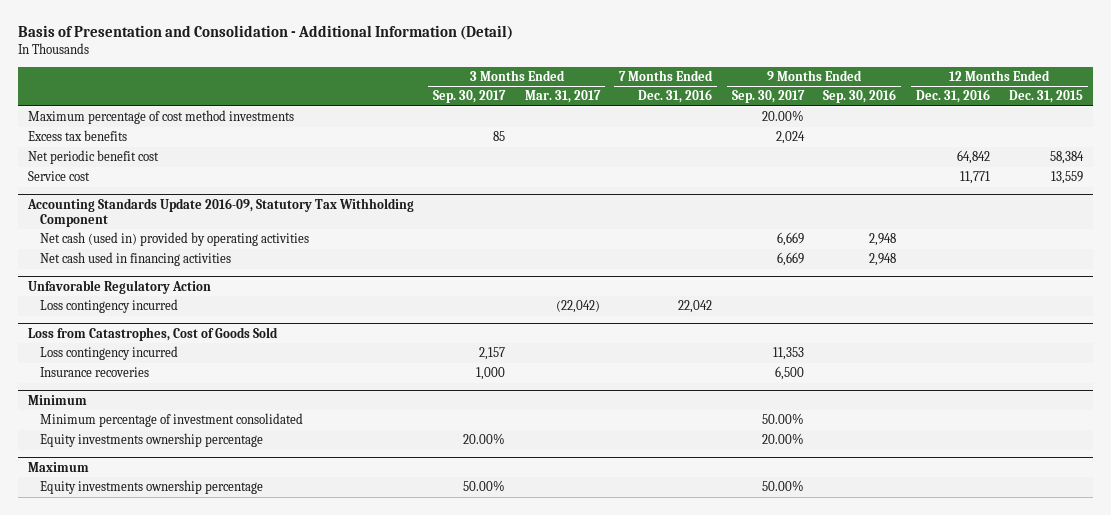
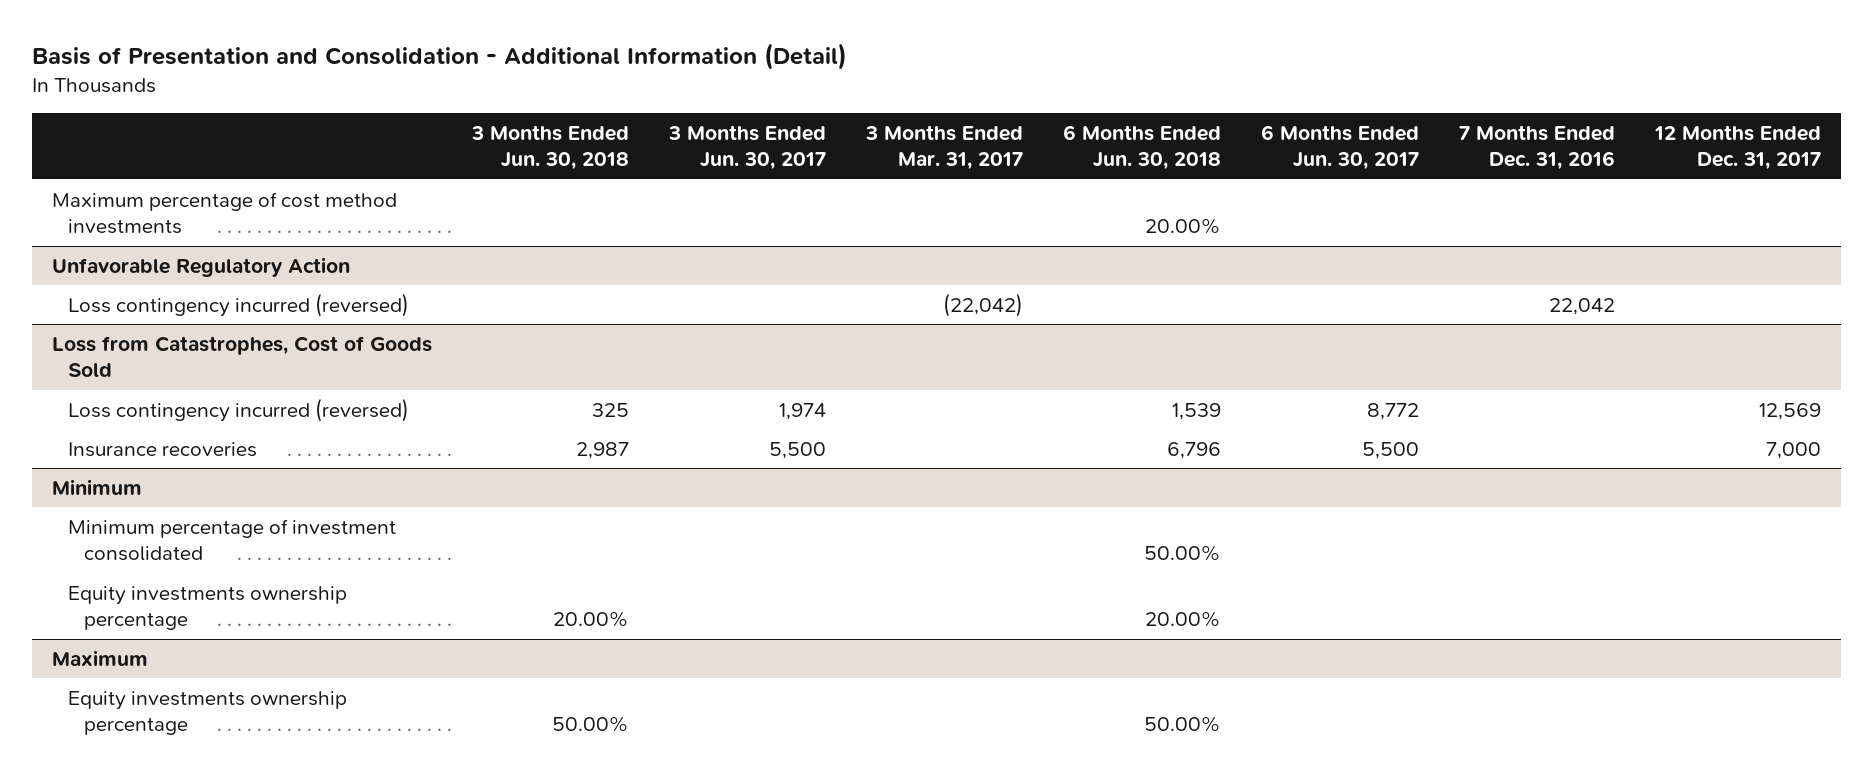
- | 3 Months Ended Sep. 30, 2017 | 3 Months Ended Mar. 31, 2017 | 7 Months Ended Dec. 31, 2016 | 9 Months Ended Sep. 30, 2017 | 9 Months Ended Sep. 30, 2016 | 12 Months Ended Dec. 31, 2016 | 12 Months Ended Dec. 31, 2015
+ | 3 Months Ended Jun. 30, 2018 | 3 Months Ended Jun. 30, 2017 | 3 Months Ended Mar. 31, 2017 | 6 Months Ended Jun. 30, 2018 | 6 Months Ended Jun. 30, 2017 | 7 Months Ended Dec. 31, 2016 | 12 Months Ended Dec. 31, 2017
- Excess tax benefits | 85 | | | 2,024 | | |
- Net periodic benefit cost | | | | | | 64,842 | 58,384
- Service cost | | | | | | 11,771 | 13,559
- Accounting Standards Update 2016-09, Statutory Tax Withholding Component
- Net cash (used in) provided by operating activities | | | | 6,669 | 2,948 | |
- Net cash used in financing activities | | | | 6,669 | 2,948 | |
@ Unfavorable Regulatory Action
- Loss contingency incurred | | (22,042) | 22,042 | | | |
+ Loss contingency incurred (reversed) | | | (22,042) | | | 22,042 |
@ Loss from Catastrophes, Cost of Goods Sold
- Loss contingency incurred | 2,157 | | | 11,353 | | |
+ Loss contingency incurred (reversed) | 325 | 1,974 | | 1,539 | 8,772 | | 12,569

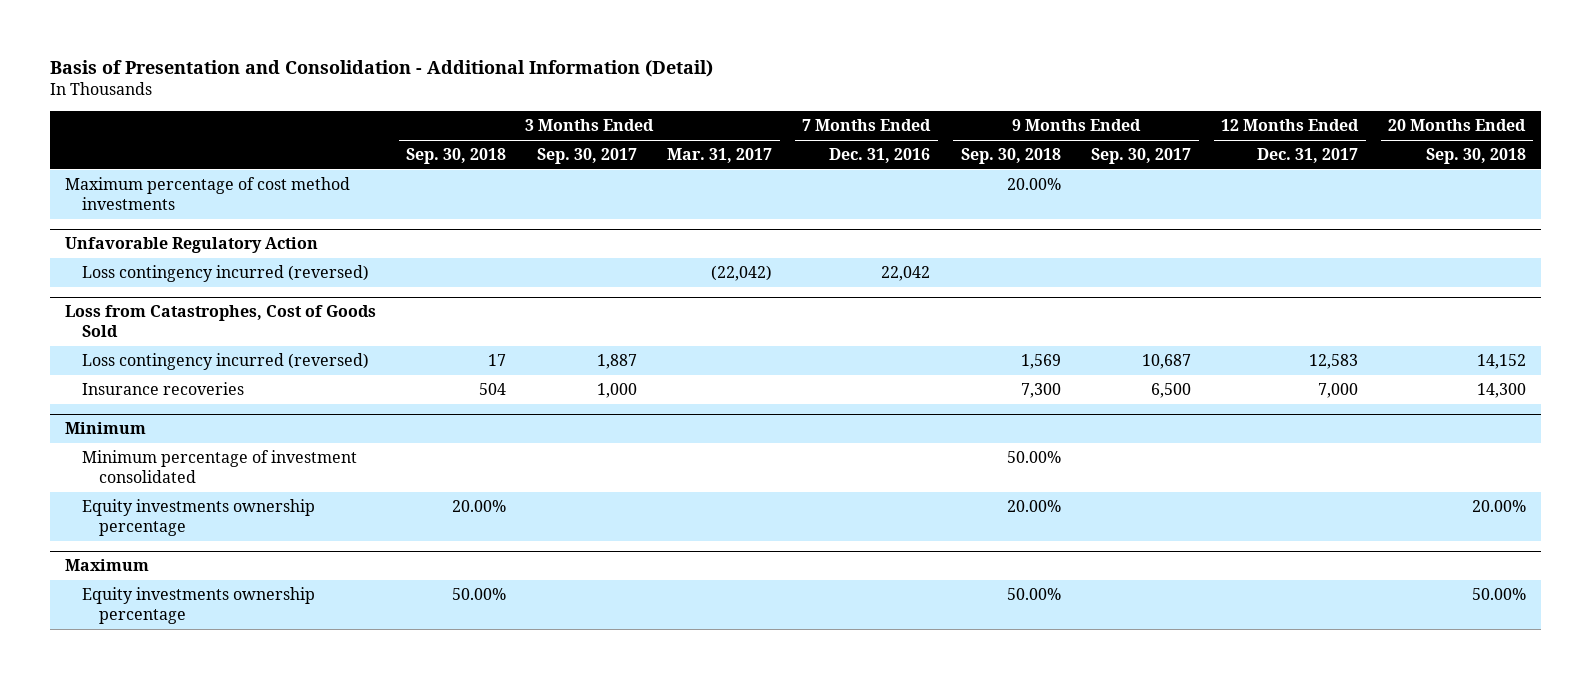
- | 3 Months Ended Jun. 30, 2018 | 3 Months Ended Jun. 30, 2017 | 3 Months Ended Mar. 31, 2017 | 6 Months Ended Jun. 30, 2018 | 6 Months Ended Jun. 30, 2017 | 7 Months Ended Dec. 31, 2016 | 12 Months Ended Dec. 31, 2017
+ | 3 Months Ended Sep. 30, 2018 | 3 Months Ended Sep. 30, 2017 | 3 Months Ended Mar. 31, 2017 | 7 Months Ended Dec. 31, 2016 | 9 Months Ended Sep. 30, 2018 | 9 Months Ended Sep. 30, 2017 | 12 Months Ended Dec. 31, 2017 | 20 Months Ended Sep. 30, 2018
@ Loss from Catastrophes, Cost of Goods Sold
- Loss contingency incurred (reversed) | 325 | 1,974 | | 1,539 | 8,772 | | 12,569
+ Loss contingency incurred (reversed) | 17 | 1,887 | | | 1,569 | 10,687 | 12,583 | 14,152

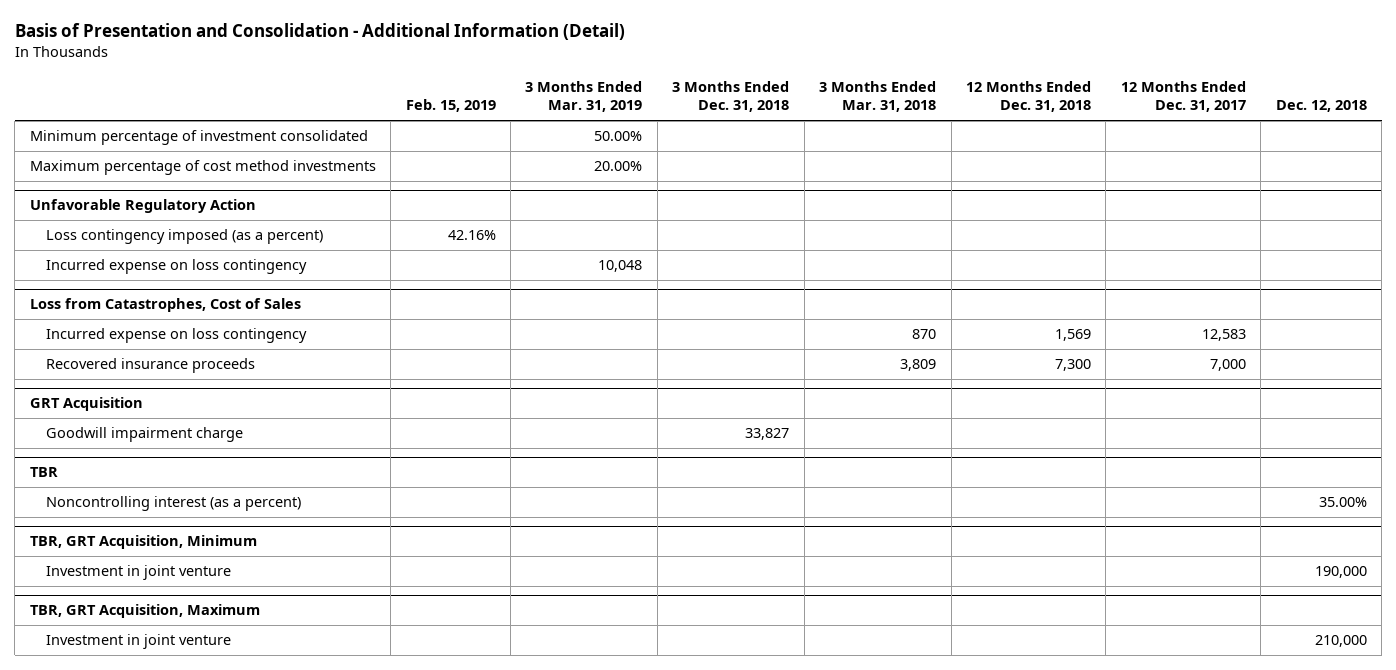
- | 3 Months Ended Sep. 30, 2018 | 3 Months Ended Sep. 30, 2017 | 3 Months Ended Mar. 31, 2017 | 7 Months Ended Dec. 31, 2016 | 9 Months Ended Sep. 30, 2018 | 9 Months Ended Sep. 30, 2017 | 12 Months Ended Dec. 31, 2017 | 20 Months Ended Sep. 30, 2018
+ | Feb. 15, 2019 | 3 Months Ended Mar. 31, 2019 | 3 Months Ended Dec. 31, 2018 | 3 Months Ended Mar. 31, 2018 | 12 Months Ended Dec. 31, 2018 | 12 Months Ended Dec. 31, 2017 | Dec. 12, 2018
+ Minimum percentage of investment consolidated | | 50.00% | | | | |
@ Unfavorable Regulatory Action
- Loss contingency incurred (reversed) | | | (22,042) | 22,042 | | | |
- Loss from Catastrophes, Cost of Goods Sold
- Loss contingency incurred (reversed) | 17 | 1,887 | | | 1,569 | 10,687 | 12,583 | 14,152
- Insurance recoveries | 504 | 1,000 | | | 7,300 | 6,500 | 7,000 | 14,300
- Minimum
- Minimum percentage of investment consolidated | | | | | 50.00% | | |
- Equity investments ownership percentage | 20.00% | | | | 20.00% | | | 20.00%
- Maximum
- Equity investments ownership percentage | 50.00% | | | | 50.00% | | | 50.00%
@ Unfavorable Regulatory Action
+ Loss contingency imposed (as a percent) | 42.16% | | | | | |
+ Incurred expense on loss contingency | | 10,048 | | | | |
+ Loss from Catastrophes, Cost of Sales
+ Incurred expense on loss contingency | | | | 870 | 1,569 | 12,583 |
+ Recovered insurance proceeds | | | | 3,809 | 7,300 | 7,000 |
+ GRT Acquisition
+ Goodwill impairment charge | | | 33,827 | | | |
+ TBR
+ Noncontrolling interest (as a percent) | | | | | | | 35.00%
+ TBR, GRT Acquisition, Minimum
+ Investment in joint venture | | | | | | | 190,000
+ TBR, GRT Acquisition, Maximum
+ Investment in joint venture | | | | | | | 210,000

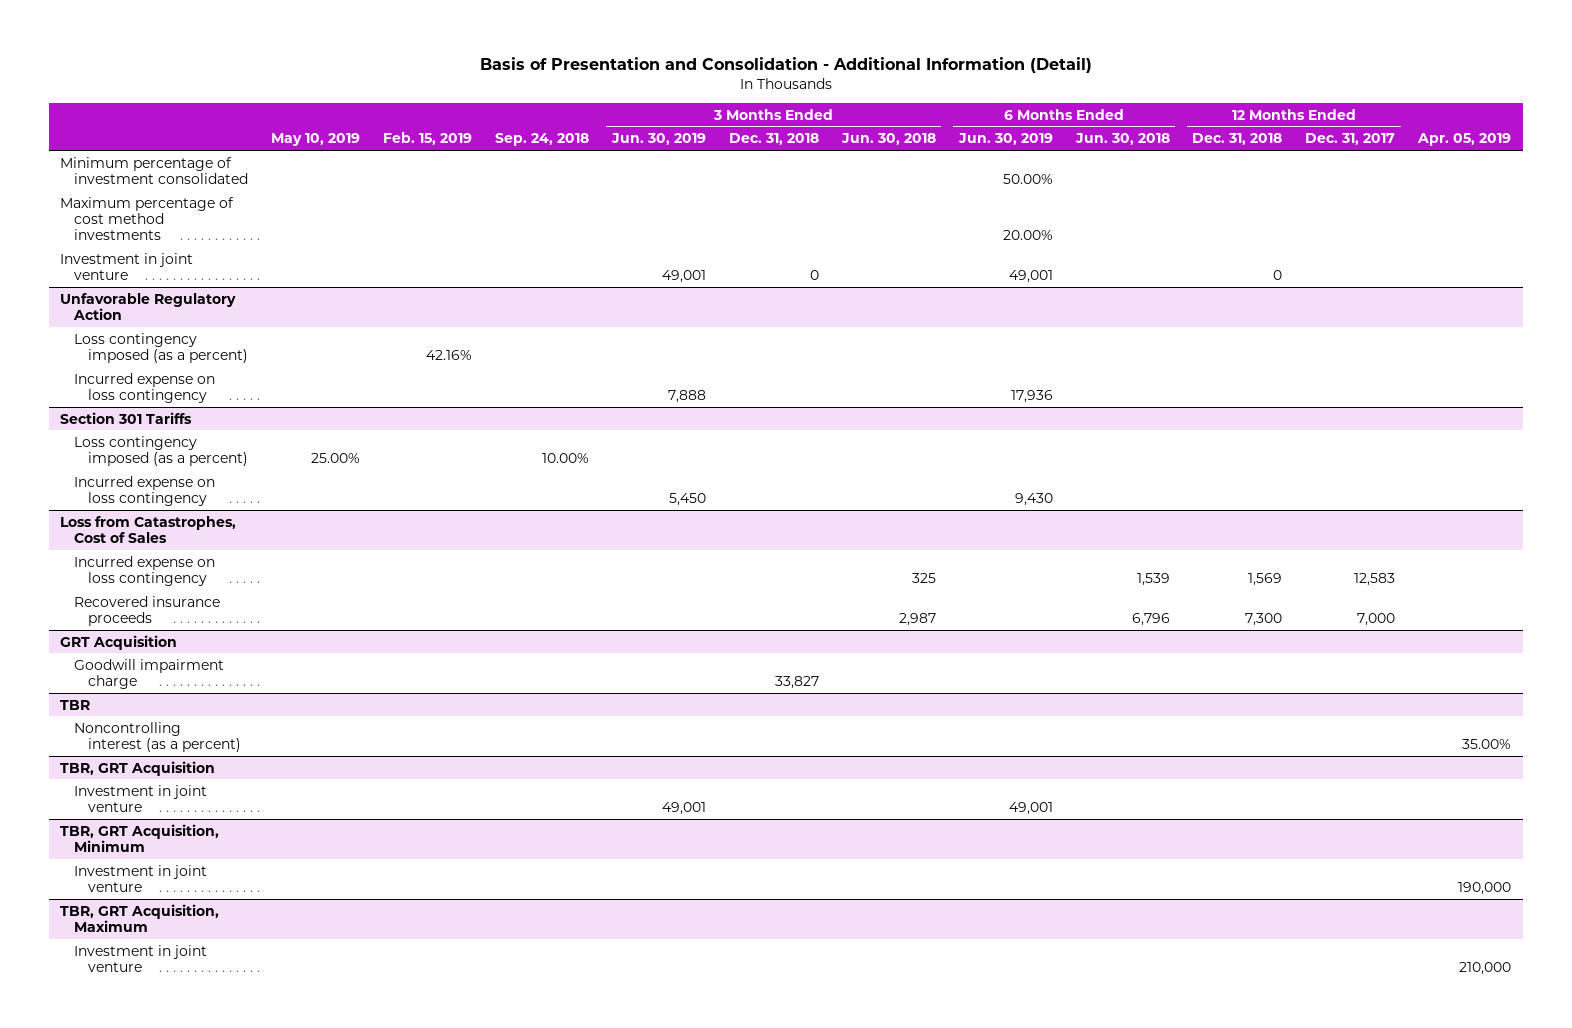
- | Feb. 15, 2019 | 3 Months Ended Mar. 31, 2019 | 3 Months Ended Dec. 31, 2018 | 3 Months Ended Mar. 31, 2018 | 12 Months Ended Dec. 31, 2018 | 12 Months Ended Dec. 31, 2017 | Dec. 12, 2018
+ | May 10, 2019 | Feb. 15, 2019 | Sep. 24, 2018 | 3 Months Ended Jun. 30, 2019 | 3 Months Ended Dec. 31, 2018 | 3 Months Ended Jun. 30, 2018 | 6 Months Ended Jun. 30, 2019 | 6 Months Ended Jun. 30, 2018 | 12 Months Ended Dec. 31, 2018 | 12 Months Ended Dec. 31, 2017 | Apr. 05, 2019
+ Investment in joint venture | | | | 49,001 | 0 | | 49,001 | | 0 | |
+ Section 301 Tariffs
+ Loss contingency imposed (as a percent) | 25.00% | | 10.00% | | | | | | | |
+ Incurred expense on loss contingency | | | | 5,450 | | | 9,430 | | | |
+ TBR, GRT Acquisition
+ Investment in joint venture | | | | 49,001 | | | 49,001 | | | |

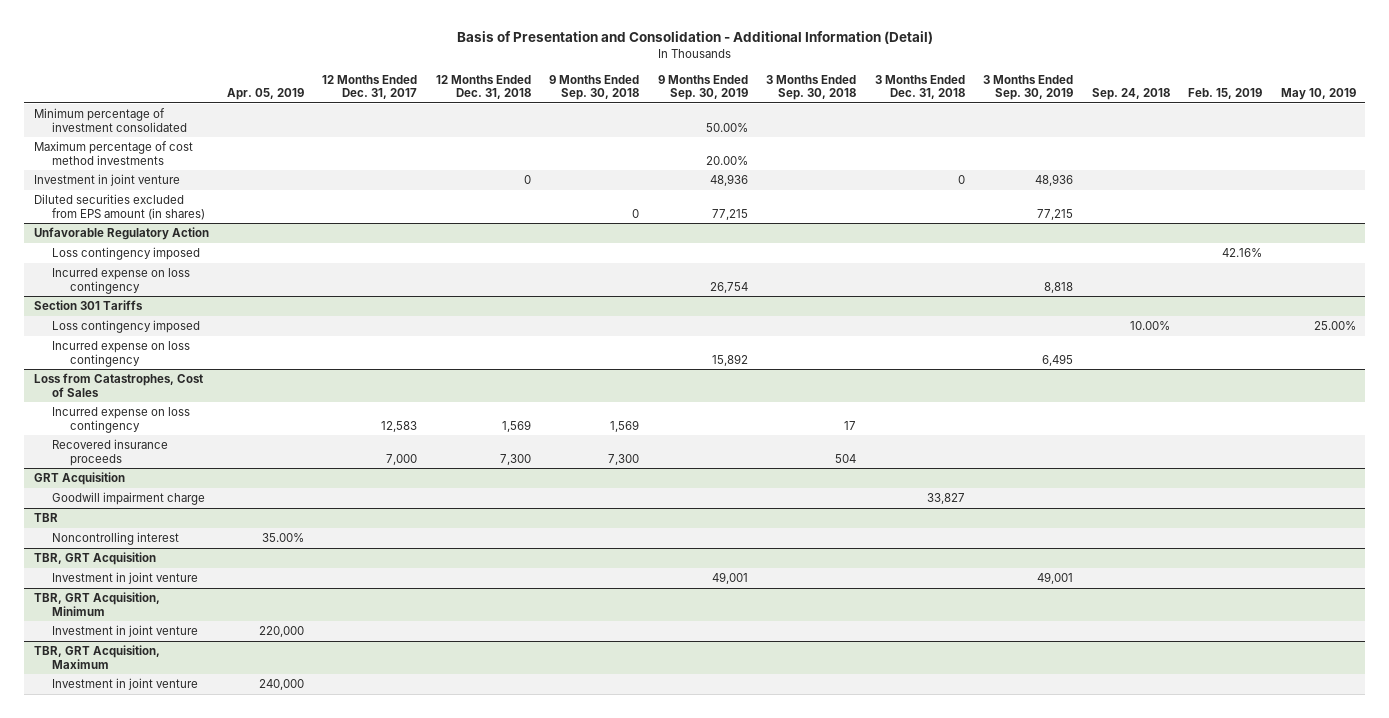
- | May 10, 2019 | Feb. 15, 2019 | Sep. 24, 2018 | 3 Months Ended Jun. 30, 2019 | 3 Months Ended Dec. 31, 2018 | 3 Months Ended Jun. 30, 2018 | 6 Months Ended Jun. 30, 2019 | 6 Months Ended Jun. 30, 2018 | 12 Months Ended Dec. 31, 2018 | 12 Months Ended Dec. 31, 2017 | Apr. 05, 2019
+ | Apr. 05, 2019 | 12 Months Ended Dec. 31, 2017 | 12 Months Ended Dec. 31, 2018 | 9 Months Ended Sep. 30, 2018 | 9 Months Ended Sep. 30, 2019 | 3 Months Ended Sep. 30, 2018 | 3 Months Ended Dec. 31, 2018 | 3 Months Ended Sep. 30, 2019 | Sep. 24, 2018 | Feb. 15, 2019 | May 10, 2019
+ Diluted securities excluded from EPS amount (in shares) | | | | 0 | 77,215 | | | 77,215 | | |
@ Unfavorable Regulatory Action
- Loss contingency imposed (as a percent) | | 42.16% | | | | | | | | |
+ Loss contingency imposed | | | | | | | | | | 42.16% |
@ Section 301 Tariffs
- Loss contingency imposed (as a percent) | 25.00% | | 10.00% | | | | | | | |
+ Loss contingency imposed | | | | | | | | | 10.00% | | 25.00%
@ TBR
- Noncontrolling interest (as a percent) | | | | | | | | | | | 35.00%
+ Noncontrolling interest | 35.00% | | | | | | | | | |
@ TBR, GRT Acquisition, Minimum
- Investment in joint venture | | | | | | | | | | | 190,000
+ Investment in joint venture | 220,000 | | | | | | | | | |
@ TBR, GRT Acquisition, Maximum
- Investment in joint venture | | | | | | | | | | | 210,000
+ Investment in joint venture | 240,000 | | | | | | | | | |

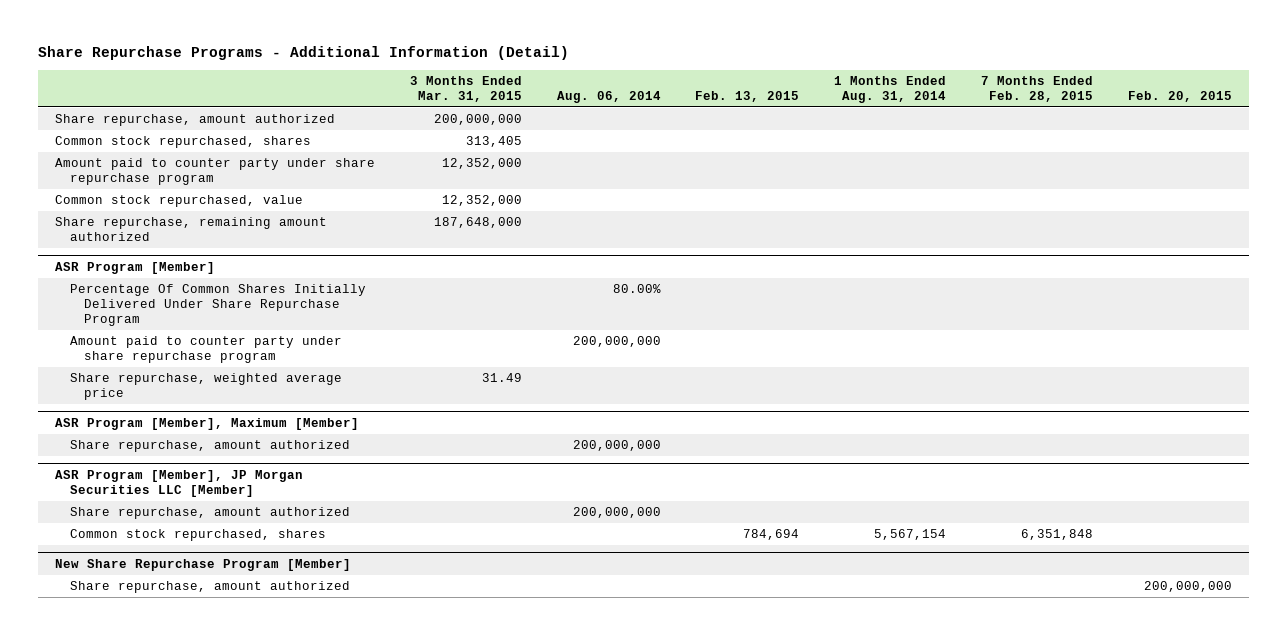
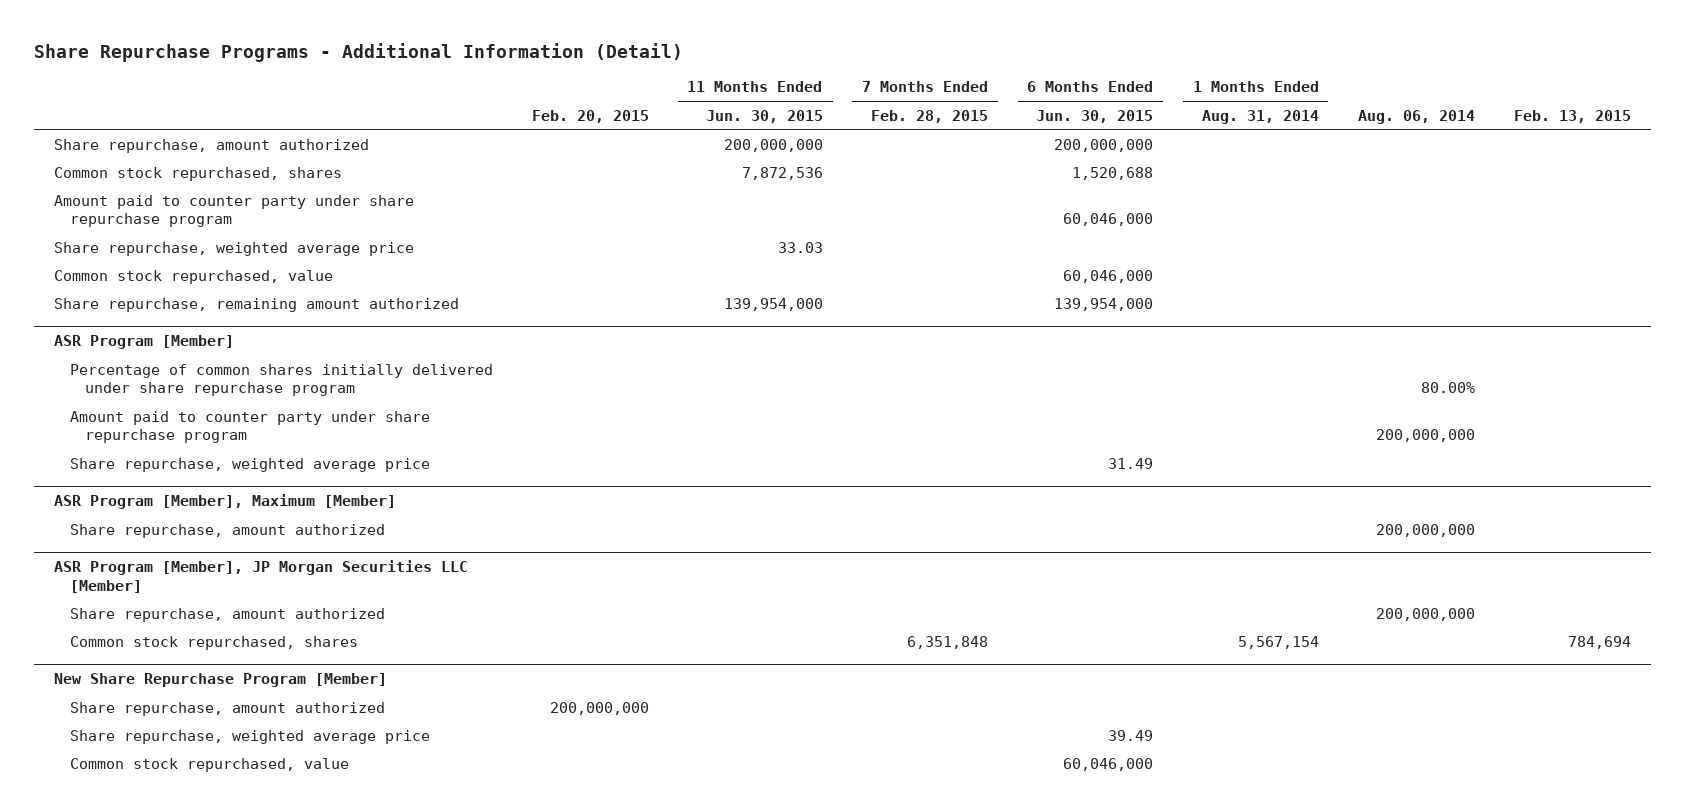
- | 3 Months Ended Mar. 31, 2015 | Aug. 06, 2014 | Feb. 13, 2015 | 1 Months Ended Aug. 31, 2014 | 7 Months Ended Feb. 28, 2015 | Feb. 20, 2015
+ | Feb. 20, 2015 | 11 Months Ended Jun. 30, 2015 | 7 Months Ended Feb. 28, 2015 | 6 Months Ended Jun. 30, 2015 | 1 Months Ended Aug. 31, 2014 | Aug. 06, 2014 | Feb. 13, 2015
+ Share repurchase, weighted average price | | 33.03 | | | | |
@ ASR Program [Member]
- Percentage Of Common Shares Initially Delivered Under Share Repurchase Program | | 80.00% | | | |
+ Percentage of common shares initially delivered under share repurchase program | | | | | | 80.00% |
@ New Share Repurchase Program [Member]
+ Share repurchase, weighted average price | | | | 39.49 | | |
+ Common stock repurchased, value | | | | 60,046,000 | | |

